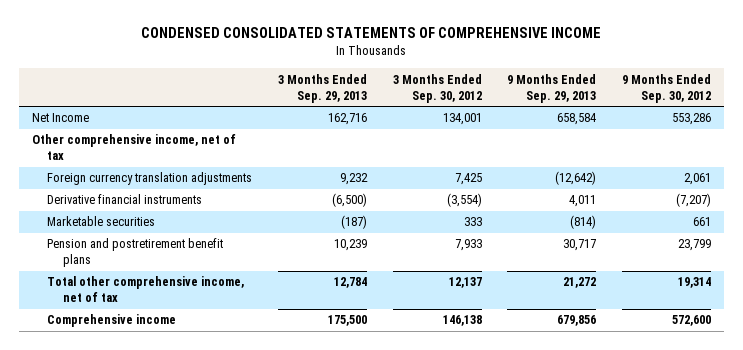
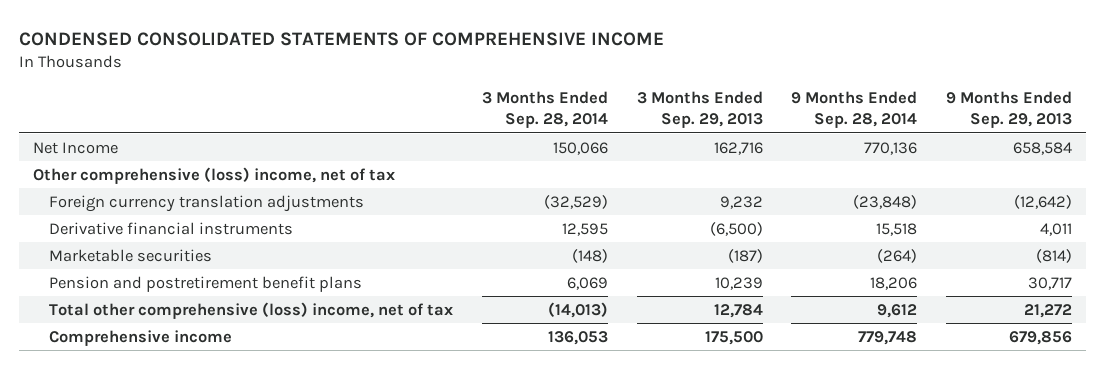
- | 3 Months Ended Sep. 29, 2013 | 3 Months Ended Sep. 30, 2012 | 9 Months Ended Sep. 29, 2013 | 9 Months Ended Sep. 30, 2012
+ | 3 Months Ended Sep. 28, 2014 | 3 Months Ended Sep. 29, 2013 | 9 Months Ended Sep. 28, 2014 | 9 Months Ended Sep. 29, 2013
- Other comprehensive income, net of tax
+ Other comprehensive (loss) income, net of tax
- Total other comprehensive income, net of tax | 12,784 | 12,137 | 21,272 | 19,314
+ Total other comprehensive (loss) income, net of tax | (14,013) | 12,784 | 9,612 | 21,272

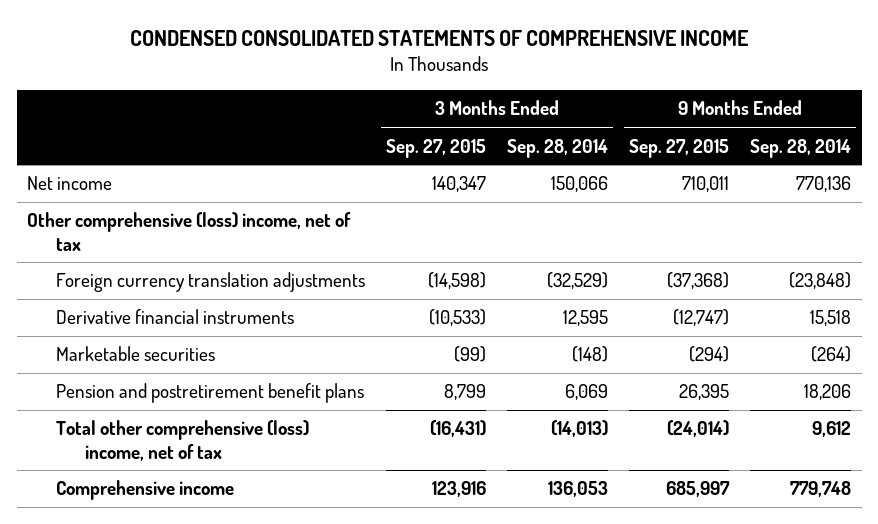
- | 3 Months Ended Sep. 28, 2014 | 3 Months Ended Sep. 29, 2013 | 9 Months Ended Sep. 28, 2014 | 9 Months Ended Sep. 29, 2013
+ | 3 Months Ended Sep. 27, 2015 | 3 Months Ended Sep. 28, 2014 | 9 Months Ended Sep. 27, 2015 | 9 Months Ended Sep. 28, 2014
- Net Income | 150,066 | 162,716 | 770,136 | 658,584
+ Net income | 140,347 | 150,066 | 710,011 | 770,136

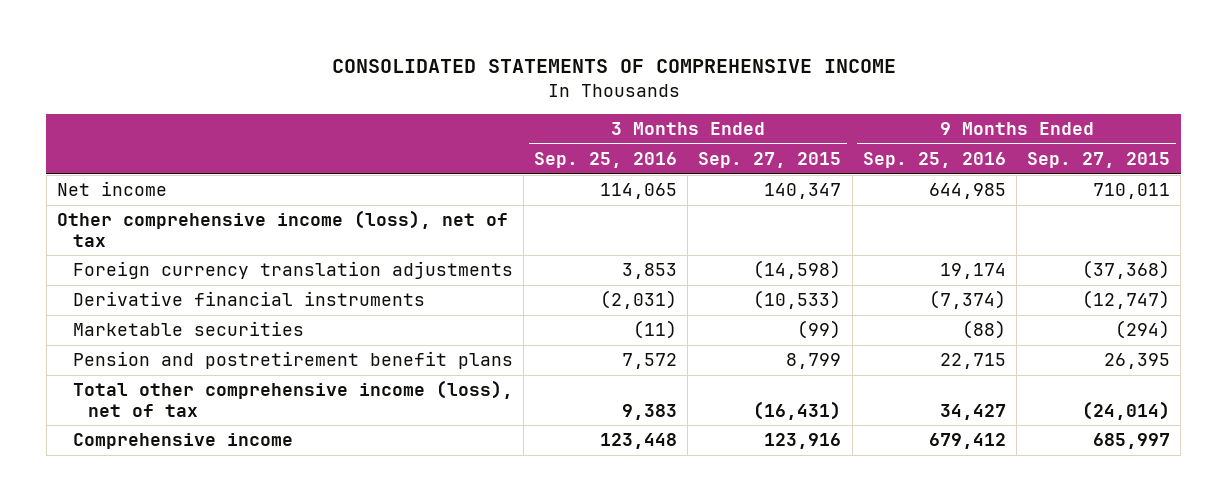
- CONDENSED CONSOLIDATED STATEMENTS OF COMPREHENSIVE INCOME
+ CONSOLIDATED STATEMENTS OF COMPREHENSIVE INCOME
- | 3 Months Ended Sep. 27, 2015 | 3 Months Ended Sep. 28, 2014 | 9 Months Ended Sep. 27, 2015 | 9 Months Ended Sep. 28, 2014
+ | 3 Months Ended Sep. 25, 2016 | 3 Months Ended Sep. 27, 2015 | 9 Months Ended Sep. 25, 2016 | 9 Months Ended Sep. 27, 2015
- Other comprehensive (loss) income, net of tax
+ Other comprehensive income (loss), net of tax
- Total other comprehensive (loss) income, net of tax | (16,431) | (14,013) | (24,014) | 9,612
+ Total other comprehensive income (loss), net of tax | 9,383 | (16,431) | 34,427 | (24,014)

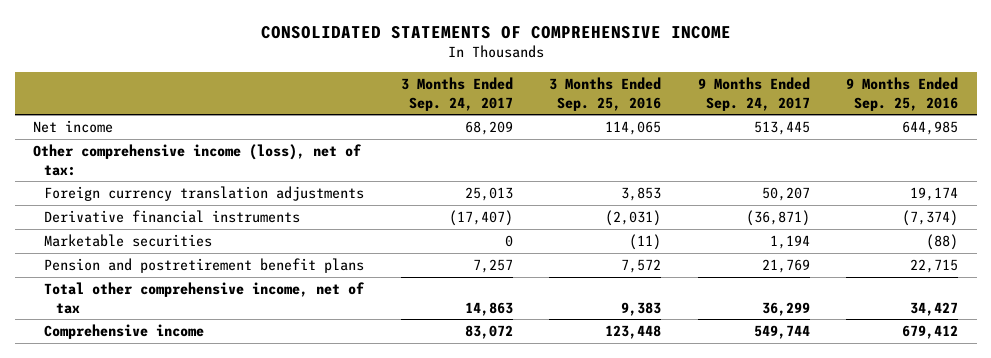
- | 3 Months Ended Sep. 25, 2016 | 3 Months Ended Sep. 27, 2015 | 9 Months Ended Sep. 25, 2016 | 9 Months Ended Sep. 27, 2015
+ | 3 Months Ended Sep. 24, 2017 | 3 Months Ended Sep. 25, 2016 | 9 Months Ended Sep. 24, 2017 | 9 Months Ended Sep. 25, 2016
- Other comprehensive income (loss), net of tax
+ Other comprehensive income (loss), net of tax:
- Total other comprehensive income (loss), net of tax | 9,383 | (16,431) | 34,427 | (24,014)
+ Total other comprehensive income, net of tax | 14,863 | 9,383 | 36,299 | 34,427

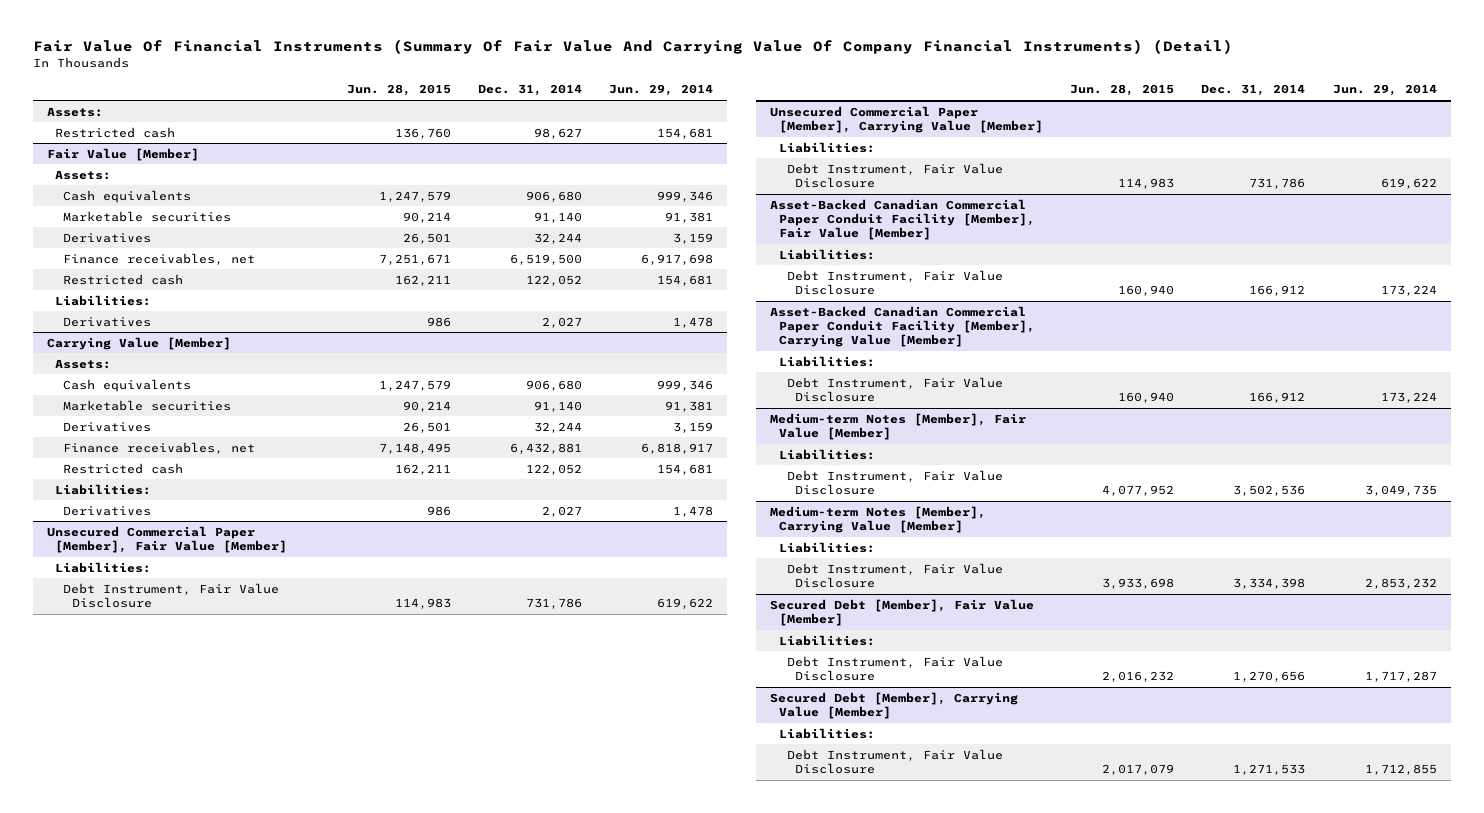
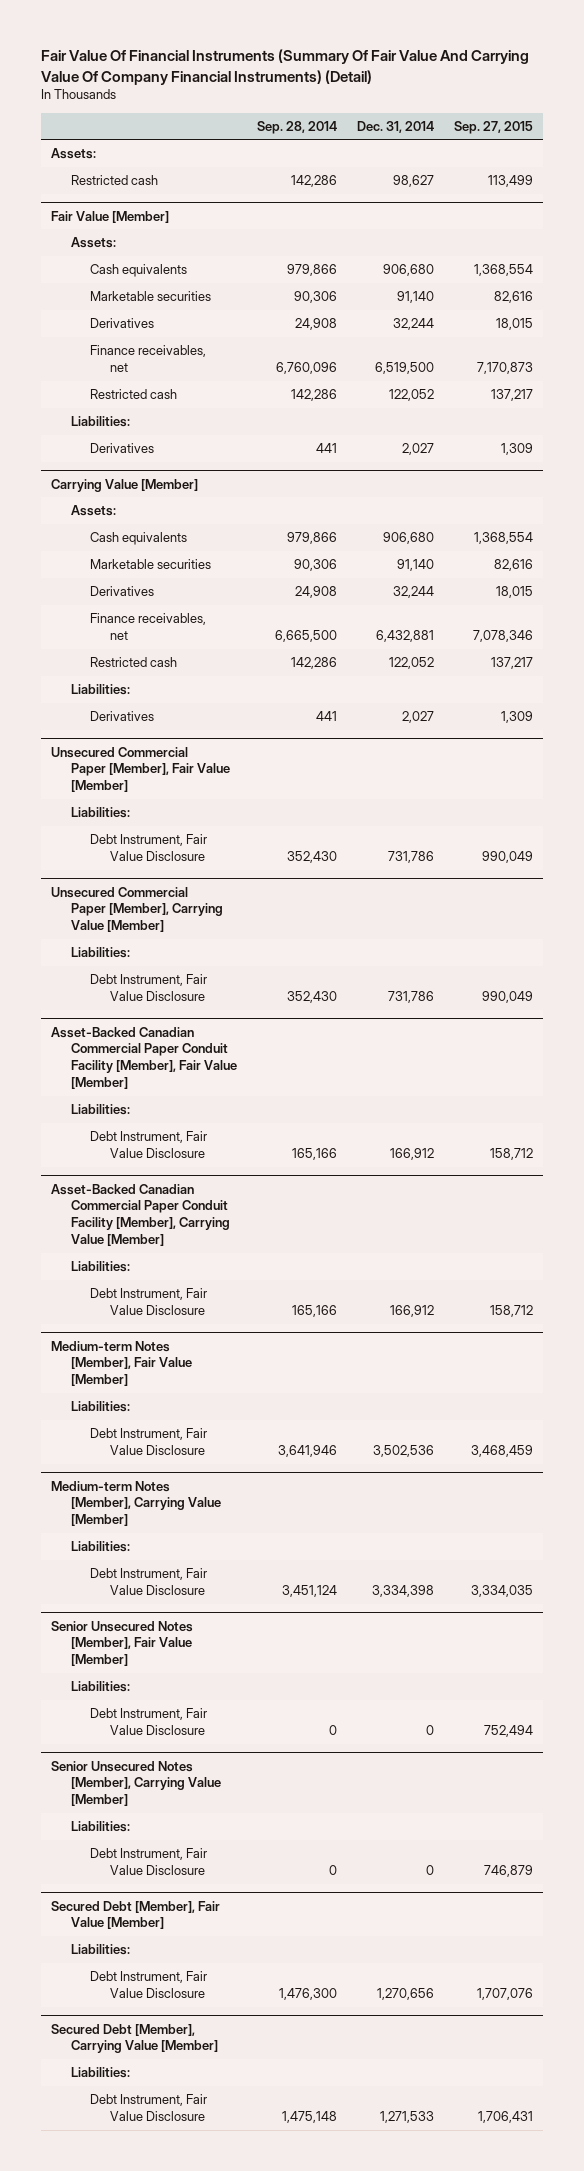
- | Jun. 28, 2015 | Dec. 31, 2014 | Jun. 29, 2014
+ | Sep. 28, 2014 | Dec. 31, 2014 | Sep. 27, 2015
+ Senior Unsecured Notes [Member], Fair Value [Member]
+ Liabilities:
+ Debt Instrument, Fair Value Disclosure | 0 | 0 | 752,494
+ Senior Unsecured Notes [Member], Carrying Value [Member]
+ Liabilities:
+ Debt Instrument, Fair Value Disclosure | 0 | 0 | 746,879

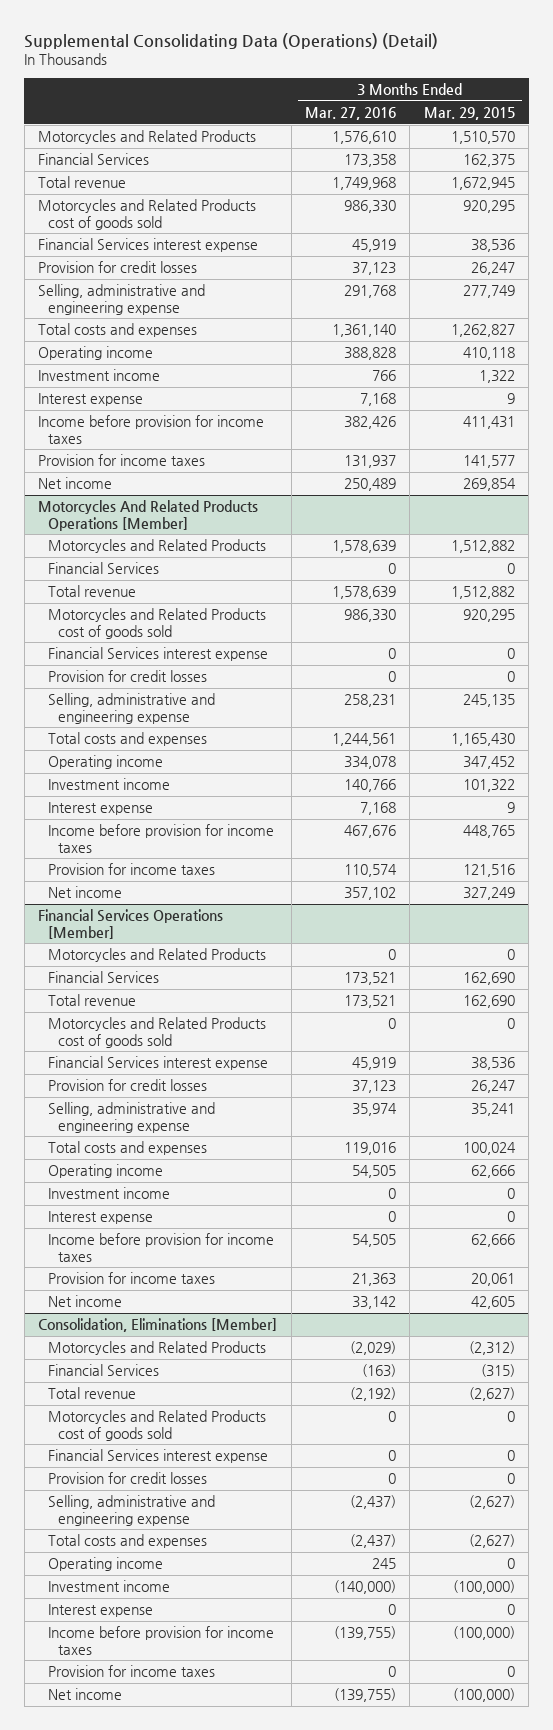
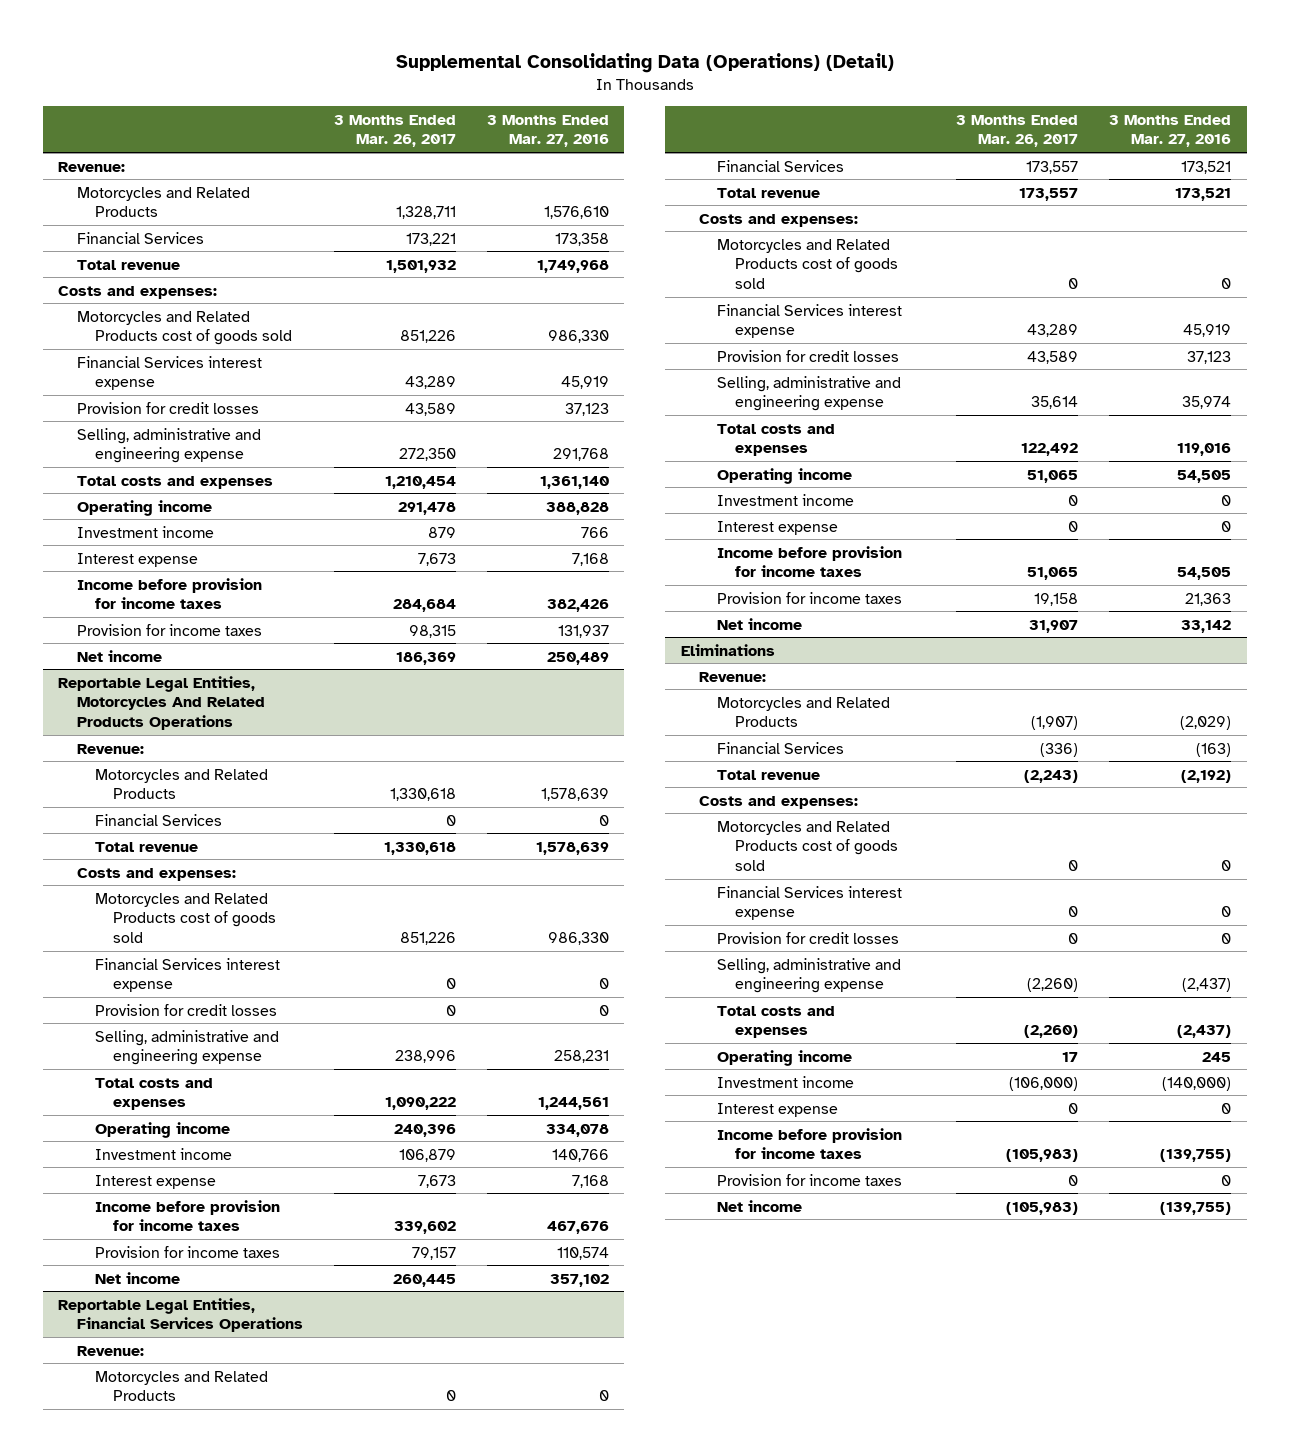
- | 3 Months Ended Mar. 27, 2016 | 3 Months Ended Mar. 29, 2015
+ | 3 Months Ended Mar. 26, 2017 | 3 Months Ended Mar. 27, 2016
+ Revenue:
+ Costs and expenses:
- Motorcycles And Related Products Operations [Member]
+ Reportable Legal Entities, Motorcycles And Related Products Operations
+ Revenue:
+ Costs and expenses:
- Financial Services Operations [Member]
+ Reportable Legal Entities, Financial Services Operations
+ Revenue:
+ Costs and expenses:
- Consolidation, Eliminations [Member]
+ Eliminations
+ Revenue:
+ Costs and expenses:

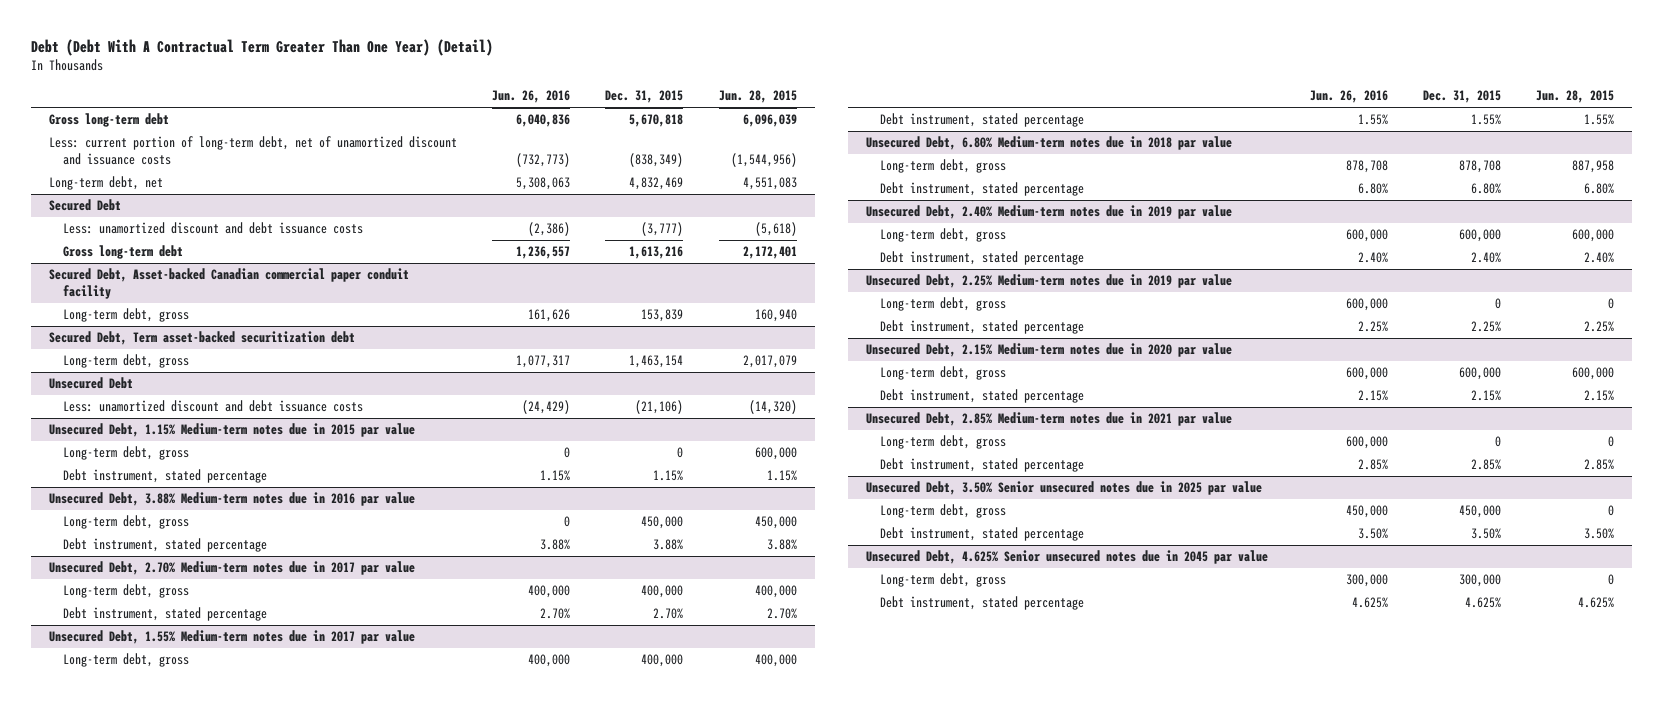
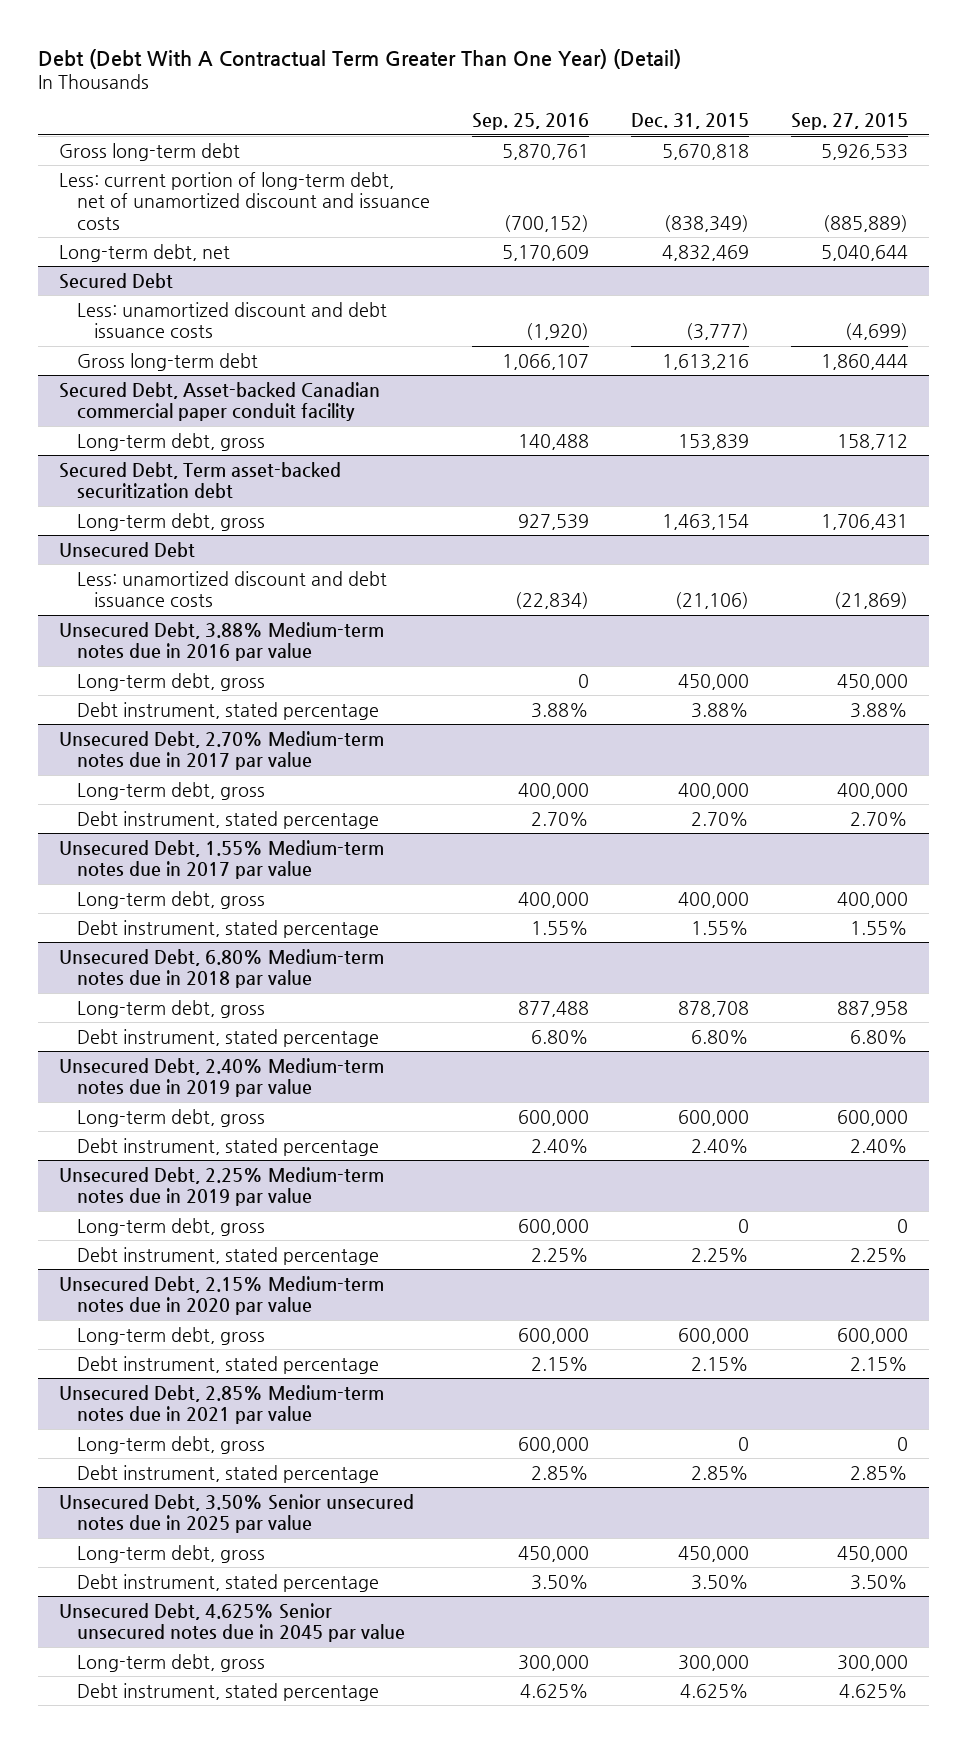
- | Jun. 26, 2016 | Dec. 31, 2015 | Jun. 28, 2015
+ | Sep. 25, 2016 | Dec. 31, 2015 | Sep. 27, 2015
- Unsecured Debt, 1.15% Medium-term notes due in 2015 par value
- Long-term debt, gross | 0 | 0 | 600,000
- Debt instrument, stated percentage | 1.15% | 1.15% | 1.15%

